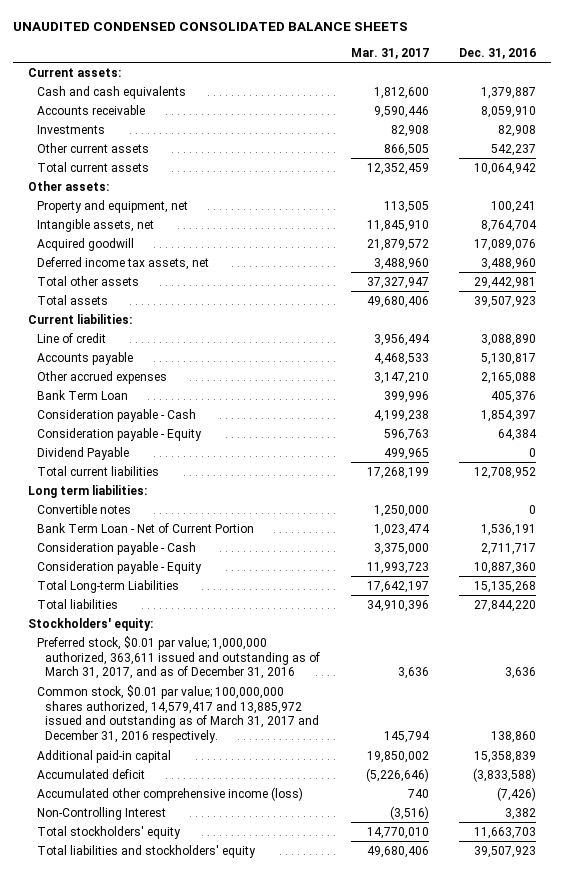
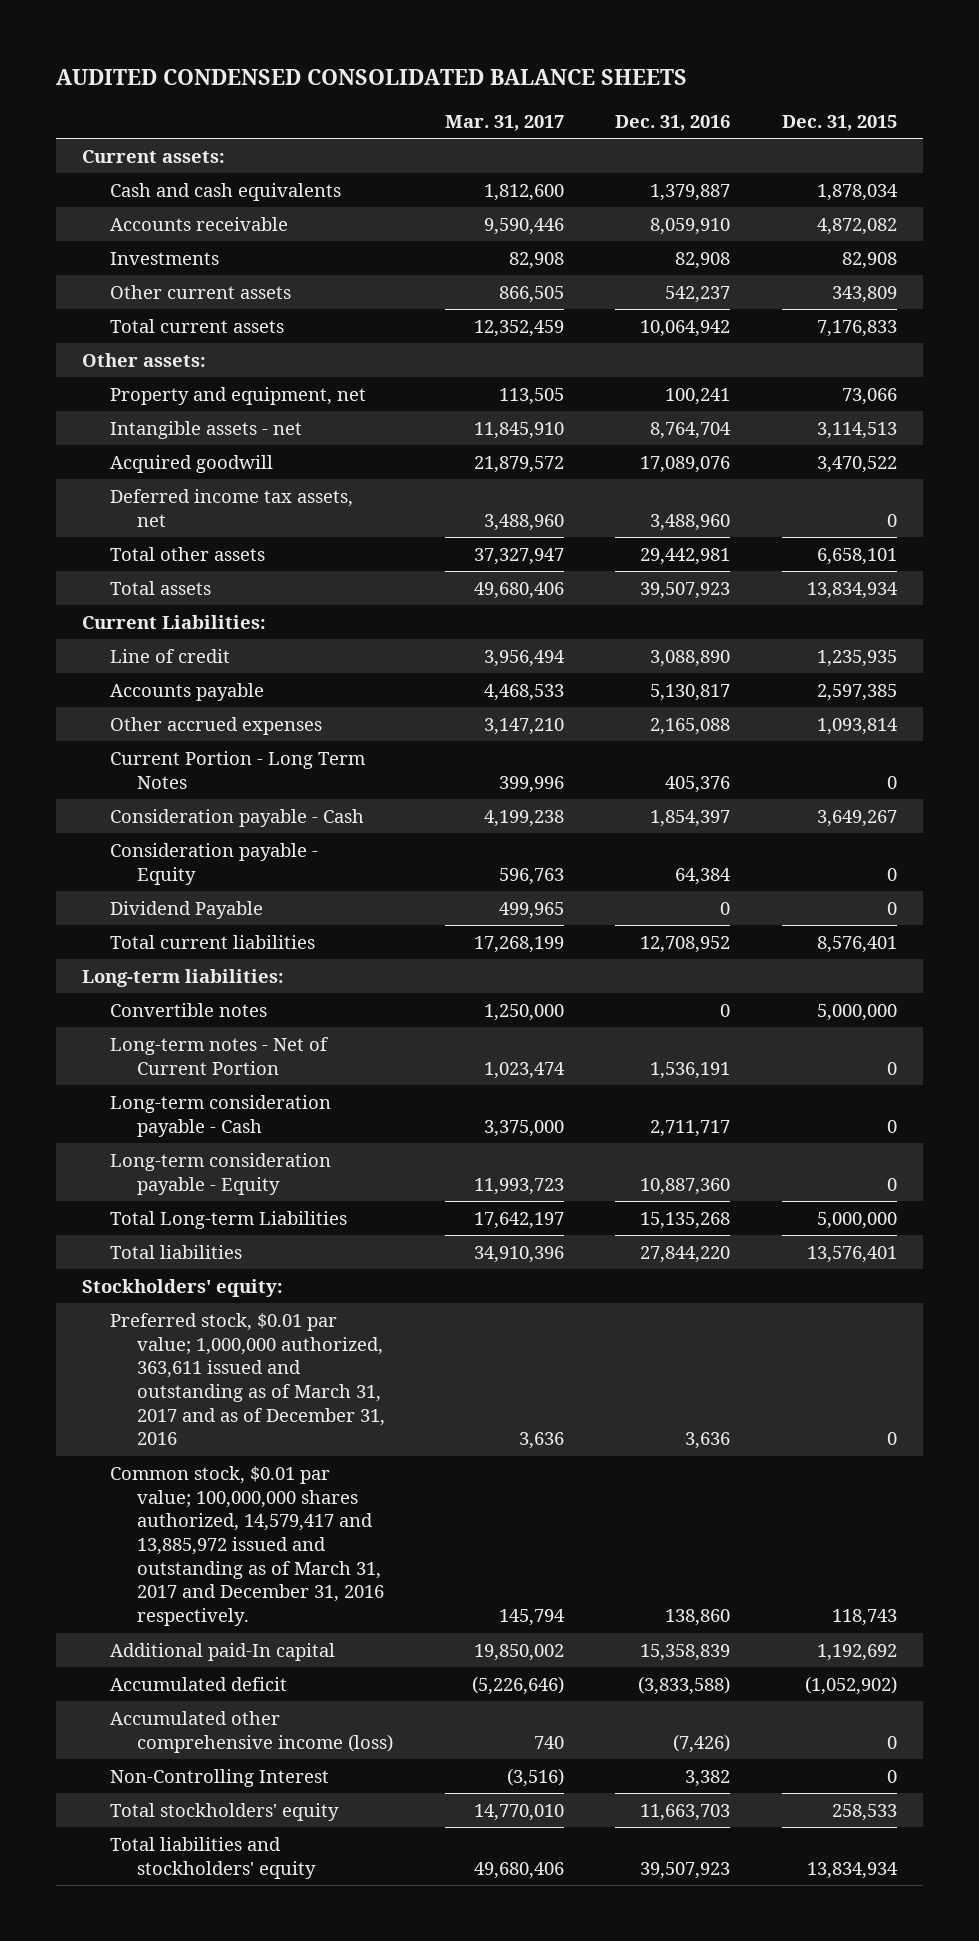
- UNAUDITED CONDENSED CONSOLIDATED BALANCE SHEETS
+ AUDITED CONDENSED CONSOLIDATED BALANCE SHEETS
- | Mar. 31, 2017 | Dec. 31, 2016
+ | Mar. 31, 2017 | Dec. 31, 2016 | Dec. 31, 2015
- Intangible assets, net | 11,845,910 | 8,764,704
+ Intangible assets - net | 11,845,910 | 8,764,704 | 3,114,513
- Current liabilities:
+ Current Liabilities:
- Bank Term Loan | 399,996 | 405,376
+ Current Portion - Long Term Notes | 399,996 | 405,376 | 0
- Long term liabilities:
+ Long-term liabilities:
- Bank Term Loan - Net of Current Portion | 1,023,474 | 1,536,191
- Consideration payable - Cash | 3,375,000 | 2,711,717
- Consideration payable - Equity | 11,993,723 | 10,887,360
+ Long-term notes - Net of Current Portion | 1,023,474 | 1,536,191 | 0
+ Long-term consideration payable - Cash | 3,375,000 | 2,711,717 | 0
+ Long-term consideration payable - Equity | 11,993,723 | 10,887,360 | 0
- Preferred stock, $0.01 par value; 1,000,000 authorized, 363,611 issued and outstanding as of March 31, 2017, and as of December 31, 2016 | 3,636 | 3,636
+ Preferred stock, $0.01 par value; 1,000,000 authorized, 363,611 issued and outstanding as of March 31, 2017 and as of December 31, 2016 | 3,636 | 3,636 | 0
- Additional paid-in capital | 19,850,002 | 15,358,839
+ Additional paid-In capital | 19,850,002 | 15,358,839 | 1,192,692

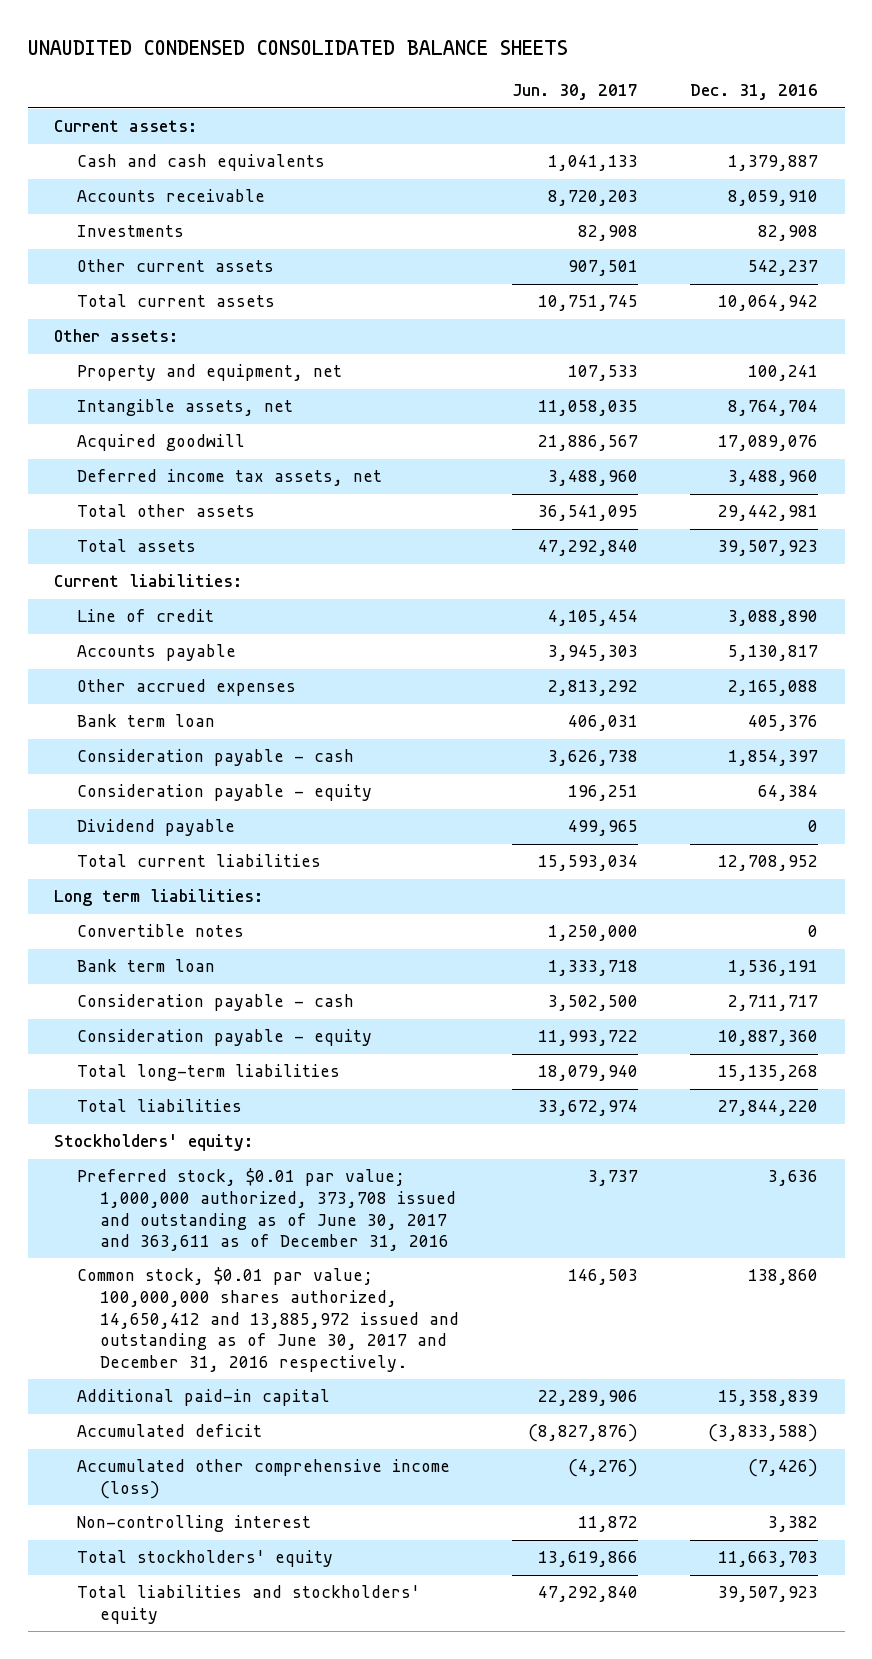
- AUDITED CONDENSED CONSOLIDATED BALANCE SHEETS
+ UNAUDITED CONDENSED CONSOLIDATED BALANCE SHEETS
- | Mar. 31, 2017 | Dec. 31, 2016 | Dec. 31, 2015
+ | Jun. 30, 2017 | Dec. 31, 2016
- Intangible assets - net | 11,845,910 | 8,764,704 | 3,114,513
+ Intangible assets, net | 11,058,035 | 8,764,704
- Current Liabilities:
+ Current liabilities:
- Current Portion - Long Term Notes | 399,996 | 405,376 | 0
- Consideration payable - Cash | 4,199,238 | 1,854,397 | 3,649,267
- Consideration payable - Equity | 596,763 | 64,384 | 0
- Dividend Payable | 499,965 | 0 | 0
+ Bank term loan | 406,031 | 405,376
+ Consideration payable - cash | 3,626,738 | 1,854,397
+ Consideration payable - equity | 196,251 | 64,384
+ Dividend payable | 499,965 | 0
- Long-term liabilities:
+ Long term liabilities:
- Long-term notes - Net of Current Portion | 1,023,474 | 1,536,191 | 0
- Long-term consideration payable - Cash | 3,375,000 | 2,711,717 | 0
- Long-term consideration payable - Equity | 11,993,723 | 10,887,360 | 0
- Total Long-term Liabilities | 17,642,197 | 15,135,268 | 5,000,000
+ Bank term loan | 1,333,718 | 1,536,191
+ Consideration payable - cash | 3,502,500 | 2,711,717
+ Consideration payable - equity | 11,993,722 | 10,887,360
+ Total long-term liabilities | 18,079,940 | 15,135,268
- Preferred stock, $0.01 par value; 1,000,000 authorized, 363,611 issued and outstanding as of March 31, 2017 and as of December 31, 2016 | 3,636 | 3,636 | 0
- Common stock, $0.01 par value; 100,000,000 shares authorized, 14,579,417 and 13,885,972 issued and outstanding as of March 31, 2017 and December 31, 2016 respectively. | 145,794 | 138,860 | 118,743
- Additional paid-In capital | 19,850,002 | 15,358,839 | 1,192,692
+ Preferred stock, $0.01 par value; 1,000,000 authorized, 373,708 issued and outstanding as of June 30, 2017 and 363,611 as of December 31, 2016 | 3,737 | 3,636
+ Common stock, $0.01 par value; 100,000,000 shares authorized, 14,650,412 and 13,885,972 issued and outstanding as of June 30, 2017 and December 31, 2016 respectively. | 146,503 | 138,860
+ Additional paid-in capital | 22,289,906 | 15,358,839
- Non-Controlling Interest | (3,516) | 3,382 | 0
+ Non-controlling interest | 11,872 | 3,382

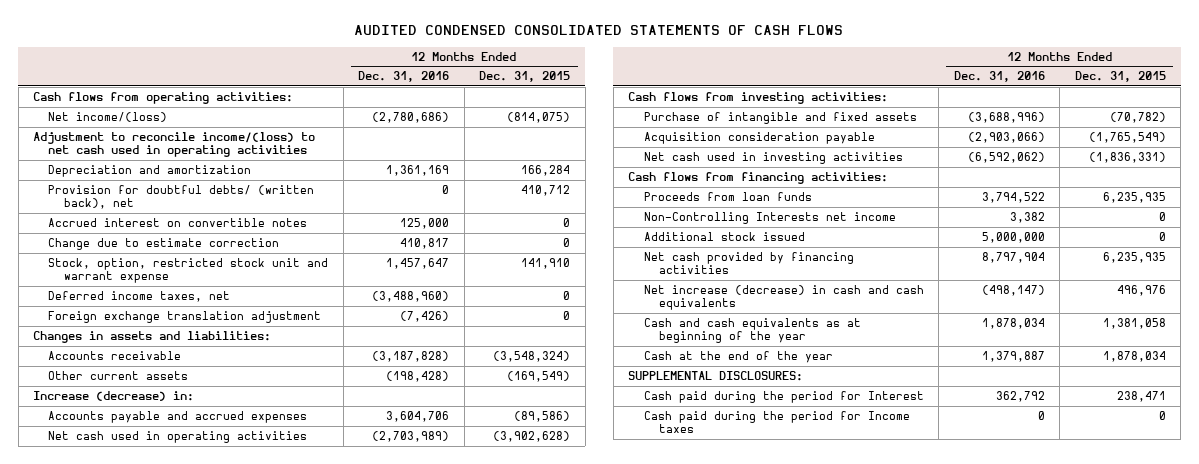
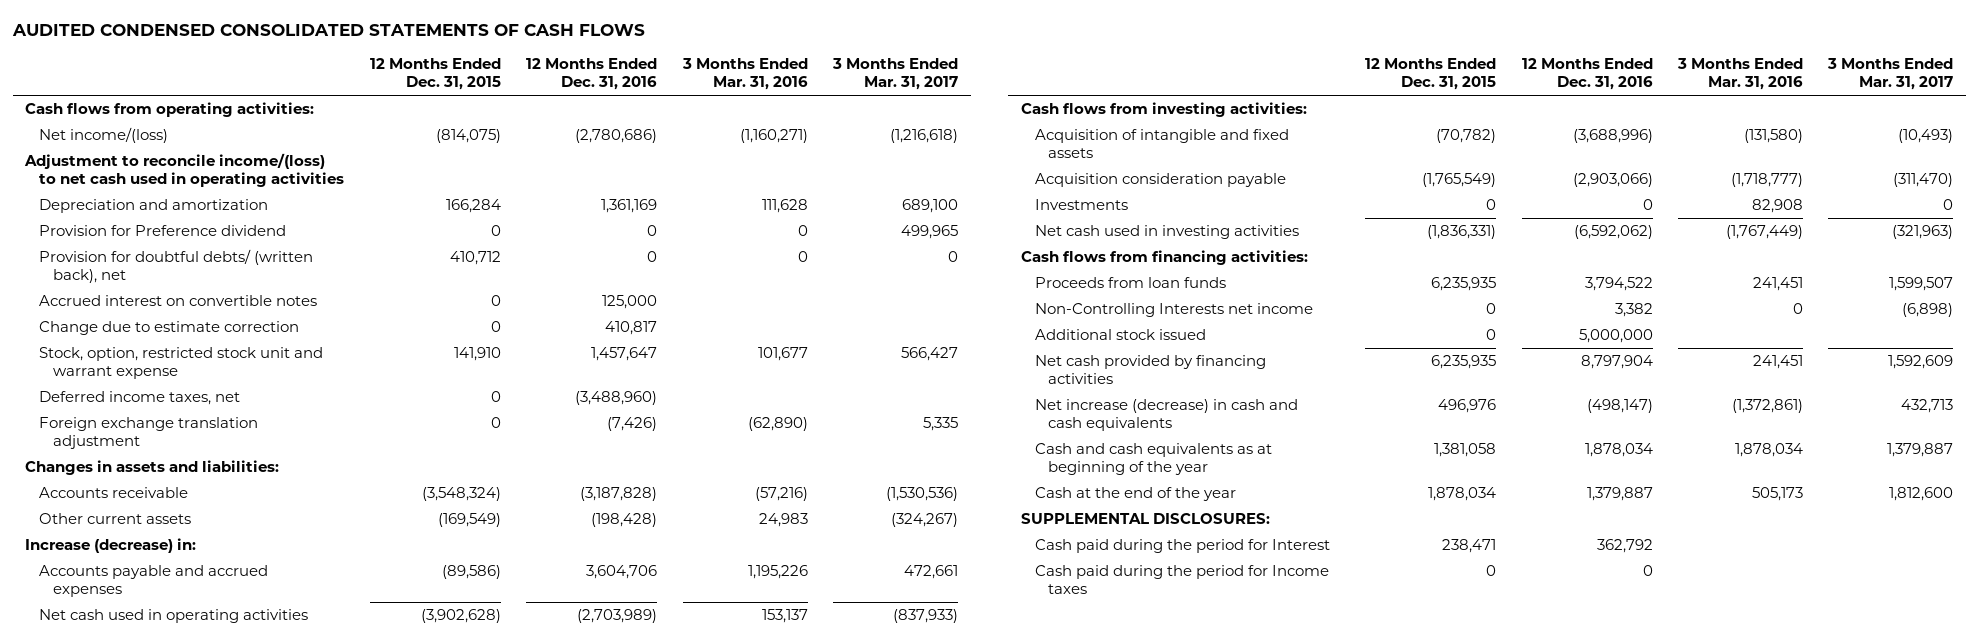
- | 12 Months Ended Dec. 31, 2016 | 12 Months Ended Dec. 31, 2015
+ | 12 Months Ended Dec. 31, 2015 | 12 Months Ended Dec. 31, 2016 | 3 Months Ended Mar. 31, 2016 | 3 Months Ended Mar. 31, 2017
+ Provision for Preference dividend | 0 | 0 | 0 | 499,965
- Purchase of intangible and fixed assets | (3,688,996) | (70,782)
+ Acquisition of intangible and fixed assets | (70,782) | (3,688,996) | (131,580) | (10,493)
+ Investments | 0 | 0 | 82,908 | 0

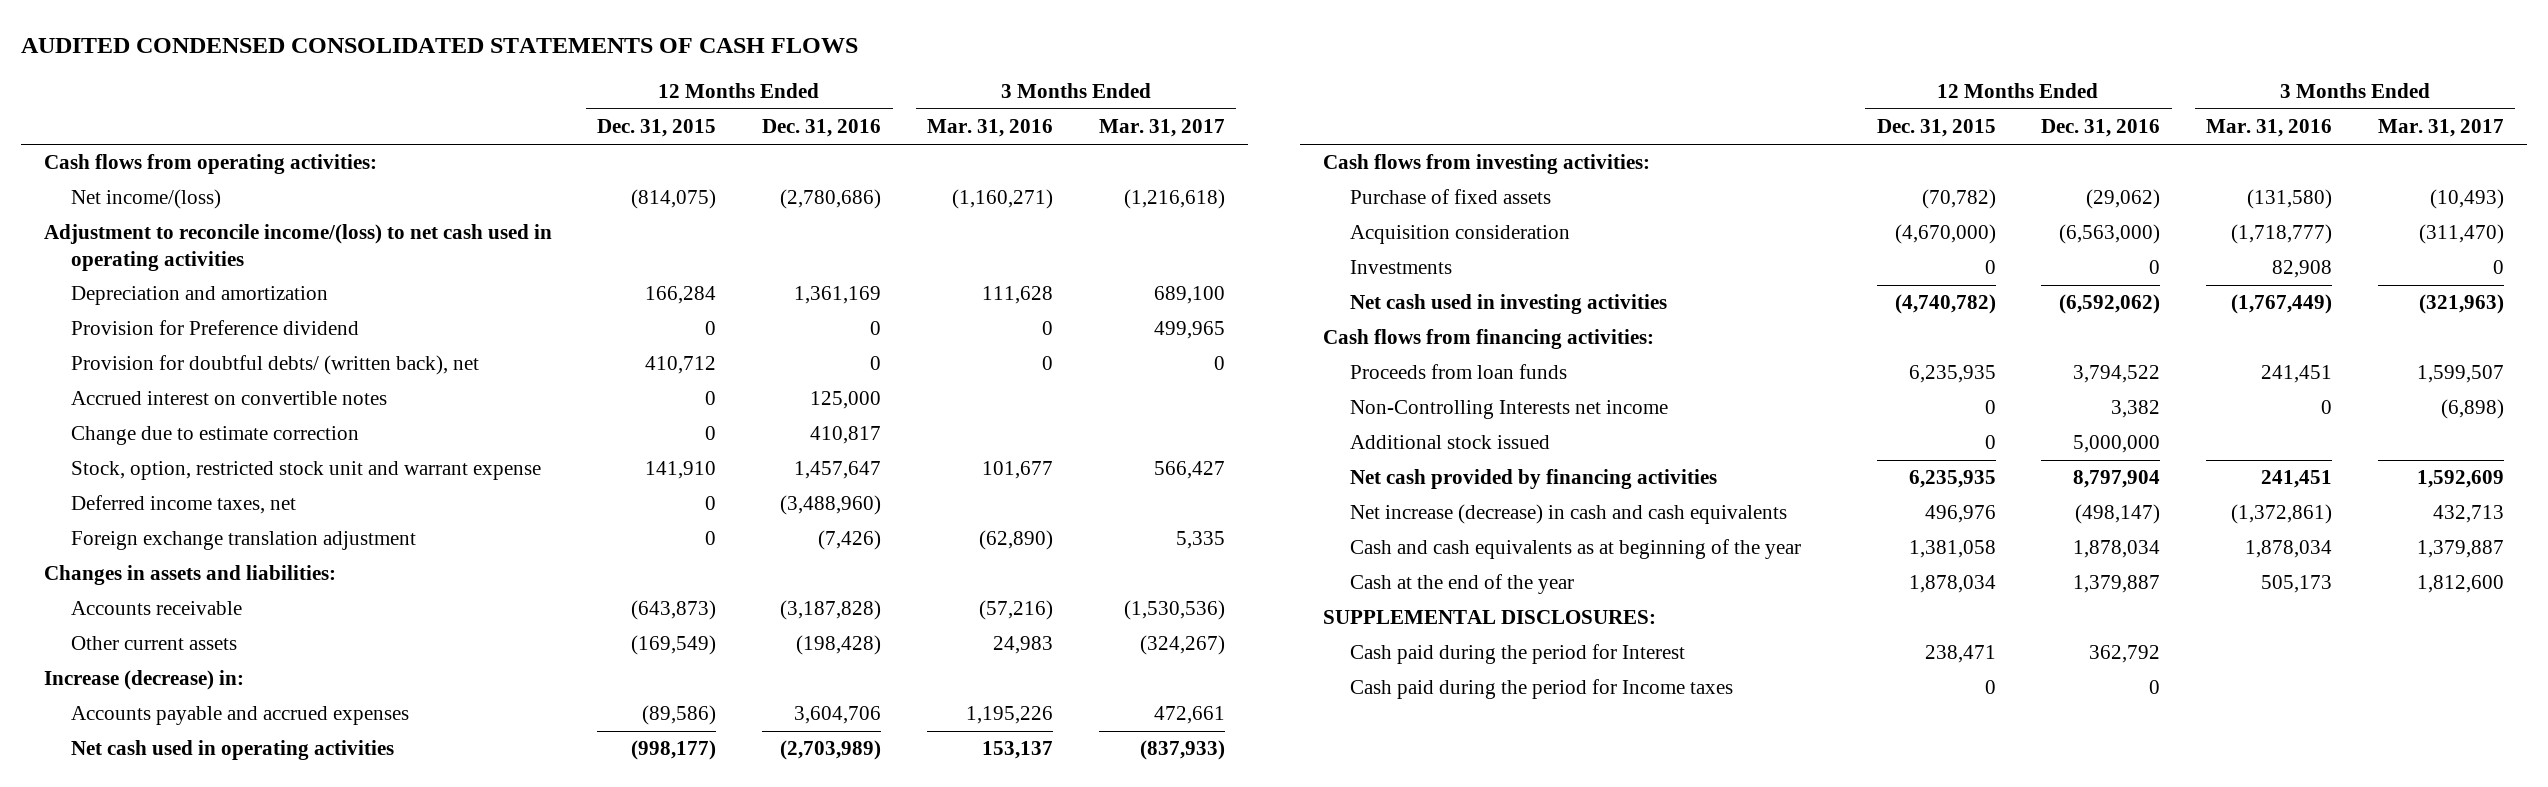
- Accounts receivable | (3,548,324) | (3,187,828) | (57,216) | (1,530,536)
+ Accounts receivable | (643,873) | (3,187,828) | (57,216) | (1,530,536)
- Net cash used in operating activities | (3,902,628) | (2,703,989) | 153,137 | (837,933)
+ Net cash used in operating activities | (998,177) | (2,703,989) | 153,137 | (837,933)
- Acquisition of intangible and fixed assets | (70,782) | (3,688,996) | (131,580) | (10,493)
- Acquisition consideration payable | (1,765,549) | (2,903,066) | (1,718,777) | (311,470)
+ Purchase of fixed assets | (70,782) | (29,062) | (131,580) | (10,493)
+ Acquisition consideration | (4,670,000) | (6,563,000) | (1,718,777) | (311,470)
- Net cash used in investing activities | (1,836,331) | (6,592,062) | (1,767,449) | (321,963)
+ Net cash used in investing activities | (4,740,782) | (6,592,062) | (1,767,449) | (321,963)

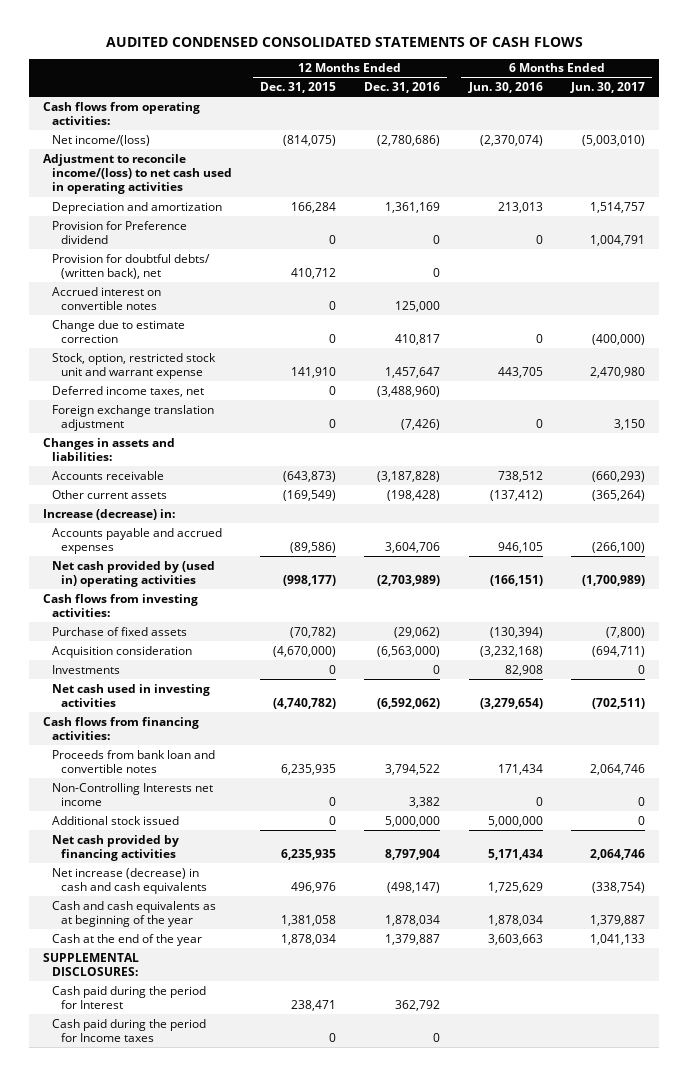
- | 12 Months Ended Dec. 31, 2015 | 12 Months Ended Dec. 31, 2016 | 3 Months Ended Mar. 31, 2016 | 3 Months Ended Mar. 31, 2017
+ | 12 Months Ended Dec. 31, 2015 | 12 Months Ended Dec. 31, 2016 | 6 Months Ended Jun. 30, 2016 | 6 Months Ended Jun. 30, 2017
- Net cash used in operating activities | (998,177) | (2,703,989) | 153,137 | (837,933)
+ Net cash provided by (used in) operating activities | (998,177) | (2,703,989) | (166,151) | (1,700,989)
- Proceeds from loan funds | 6,235,935 | 3,794,522 | 241,451 | 1,599,507
+ Proceeds from bank loan and convertible notes | 6,235,935 | 3,794,522 | 171,434 | 2,064,746

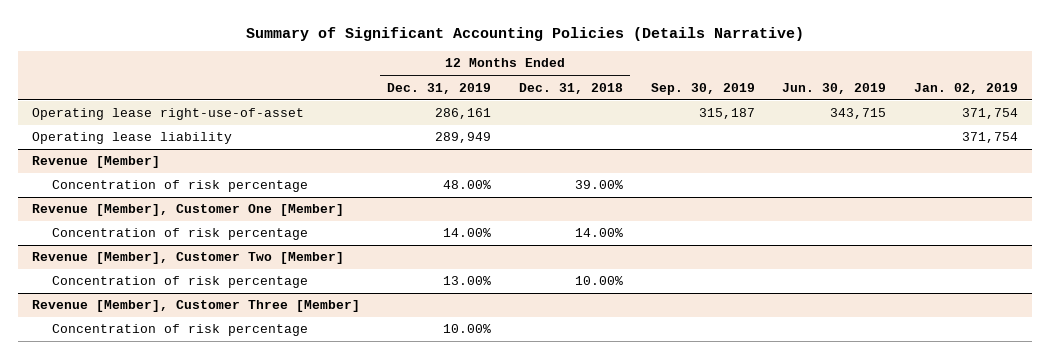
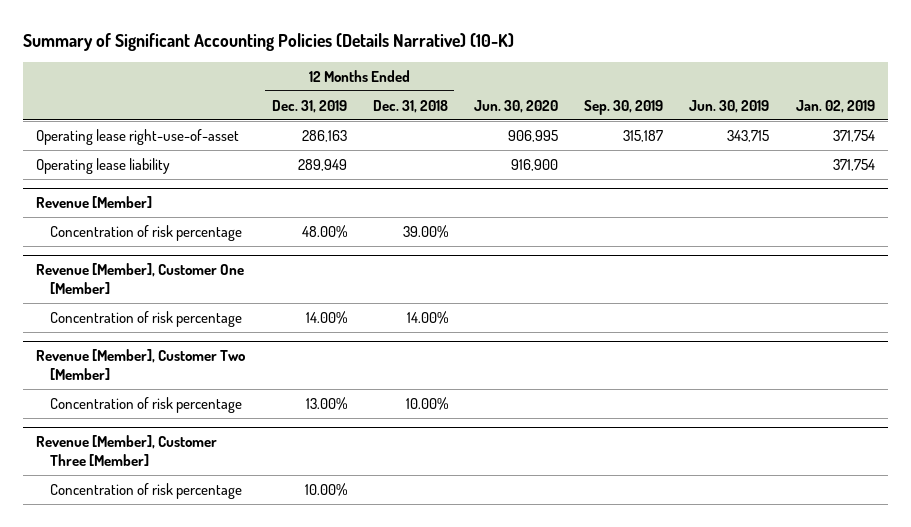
- Summary of Significant Accounting Policies (Details Narrative)
+ Summary of Significant Accounting Policies (Details Narrative) (10-K)
- | 12 Months Ended Dec. 31, 2019 | 12 Months Ended Dec. 31, 2018 | Sep. 30, 2019 | Jun. 30, 2019 | Jan. 02, 2019
+ | 12 Months Ended Dec. 31, 2019 | 12 Months Ended Dec. 31, 2018 | Jun. 30, 2020 | Sep. 30, 2019 | Jun. 30, 2019 | Jan. 02, 2019
- Operating lease right-use-of-asset | 286,161 | | 315,187 | 343,715 | 371,754
+ Operating lease right-use-of-asset | 286,163 | | 906,995 | 315,187 | 343,715 | 371,754

